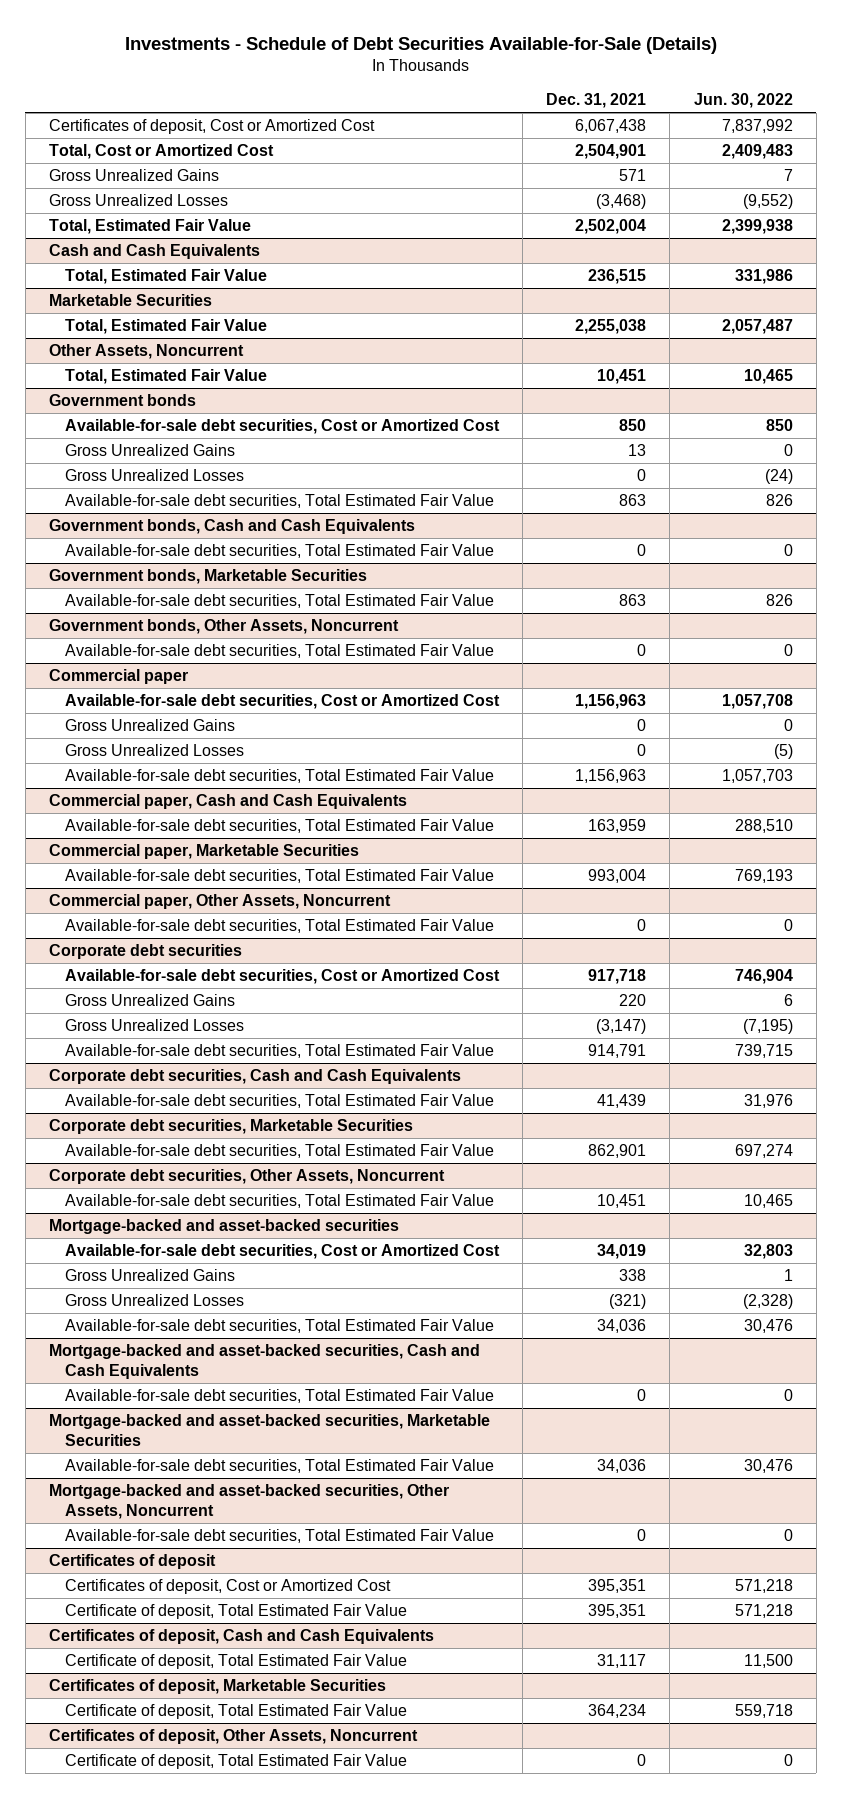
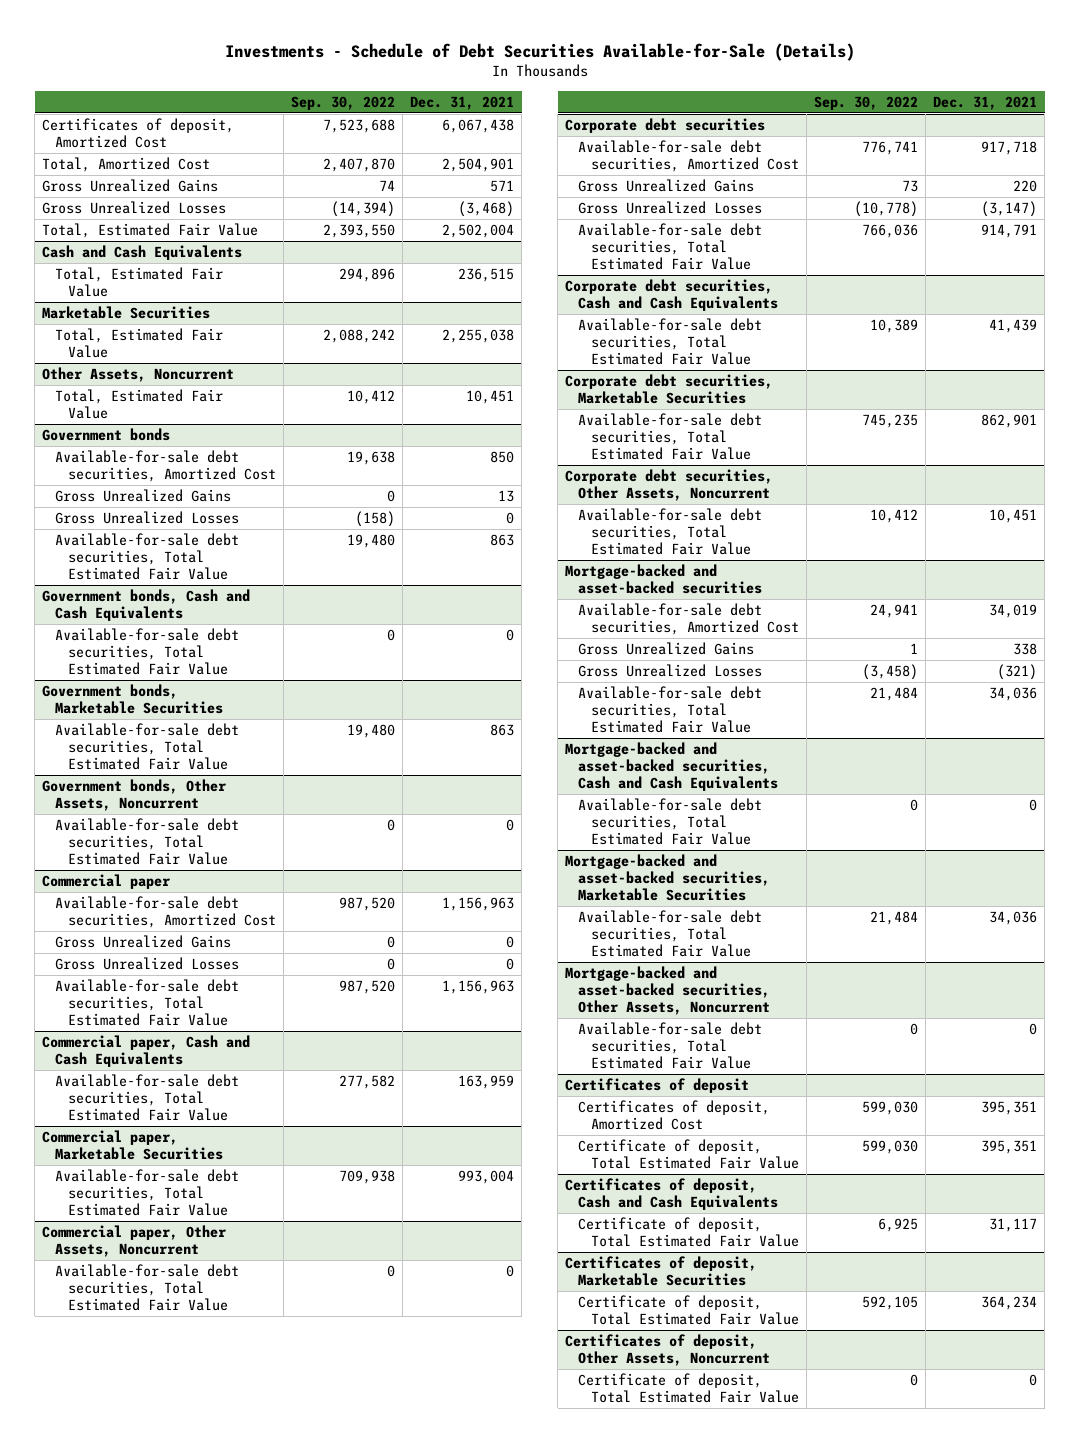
- | Dec. 31, 2021 | Jun. 30, 2022
+ | Sep. 30, 2022 | Dec. 31, 2021
- Certificates of deposit, Cost or Amortized Cost | 6,067,438 | 7,837,992
- Total, Cost or Amortized Cost | 2,504,901 | 2,409,483
+ Certificates of deposit, Amortized Cost | 7,523,688 | 6,067,438
+ Total, Amortized Cost | 2,407,870 | 2,504,901
@ Government bonds
- Available-for-sale debt securities, Cost or Amortized Cost | 850 | 850
+ Available-for-sale debt securities, Amortized Cost | 19,638 | 850
@ Commercial paper
- Available-for-sale debt securities, Cost or Amortized Cost | 1,156,963 | 1,057,708
+ Available-for-sale debt securities, Amortized Cost | 987,520 | 1,156,963
@ Corporate debt securities
- Available-for-sale debt securities, Cost or Amortized Cost | 917,718 | 746,904
+ Available-for-sale debt securities, Amortized Cost | 776,741 | 917,718
@ Mortgage-backed and asset-backed securities
- Available-for-sale debt securities, Cost or Amortized Cost | 34,019 | 32,803
+ Available-for-sale debt securities, Amortized Cost | 24,941 | 34,019
@ Certificates of deposit
- Certificates of deposit, Cost or Amortized Cost | 395,351 | 571,218
+ Certificates of deposit, Amortized Cost | 599,030 | 395,351

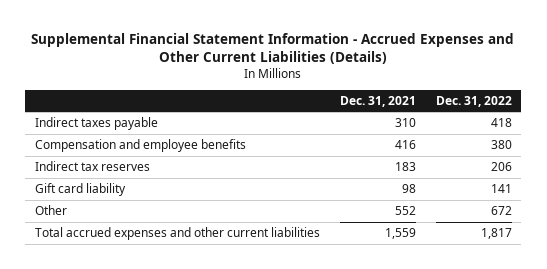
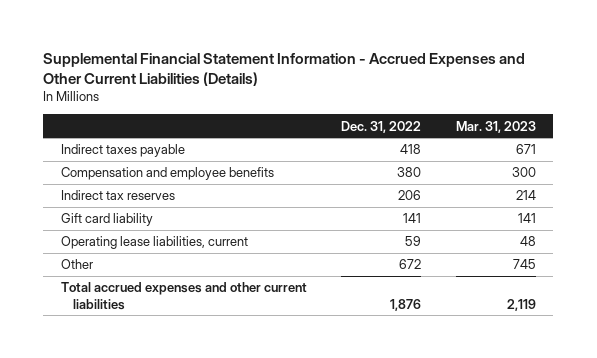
- | Dec. 31, 2021 | Dec. 31, 2022
+ | Dec. 31, 2022 | Mar. 31, 2023
+ Operating lease liabilities, current | 59 | 48
- Total accrued expenses and other current liabilities | 1,559 | 1,817
+ Total accrued expenses and other current liabilities | 1,876 | 2,119

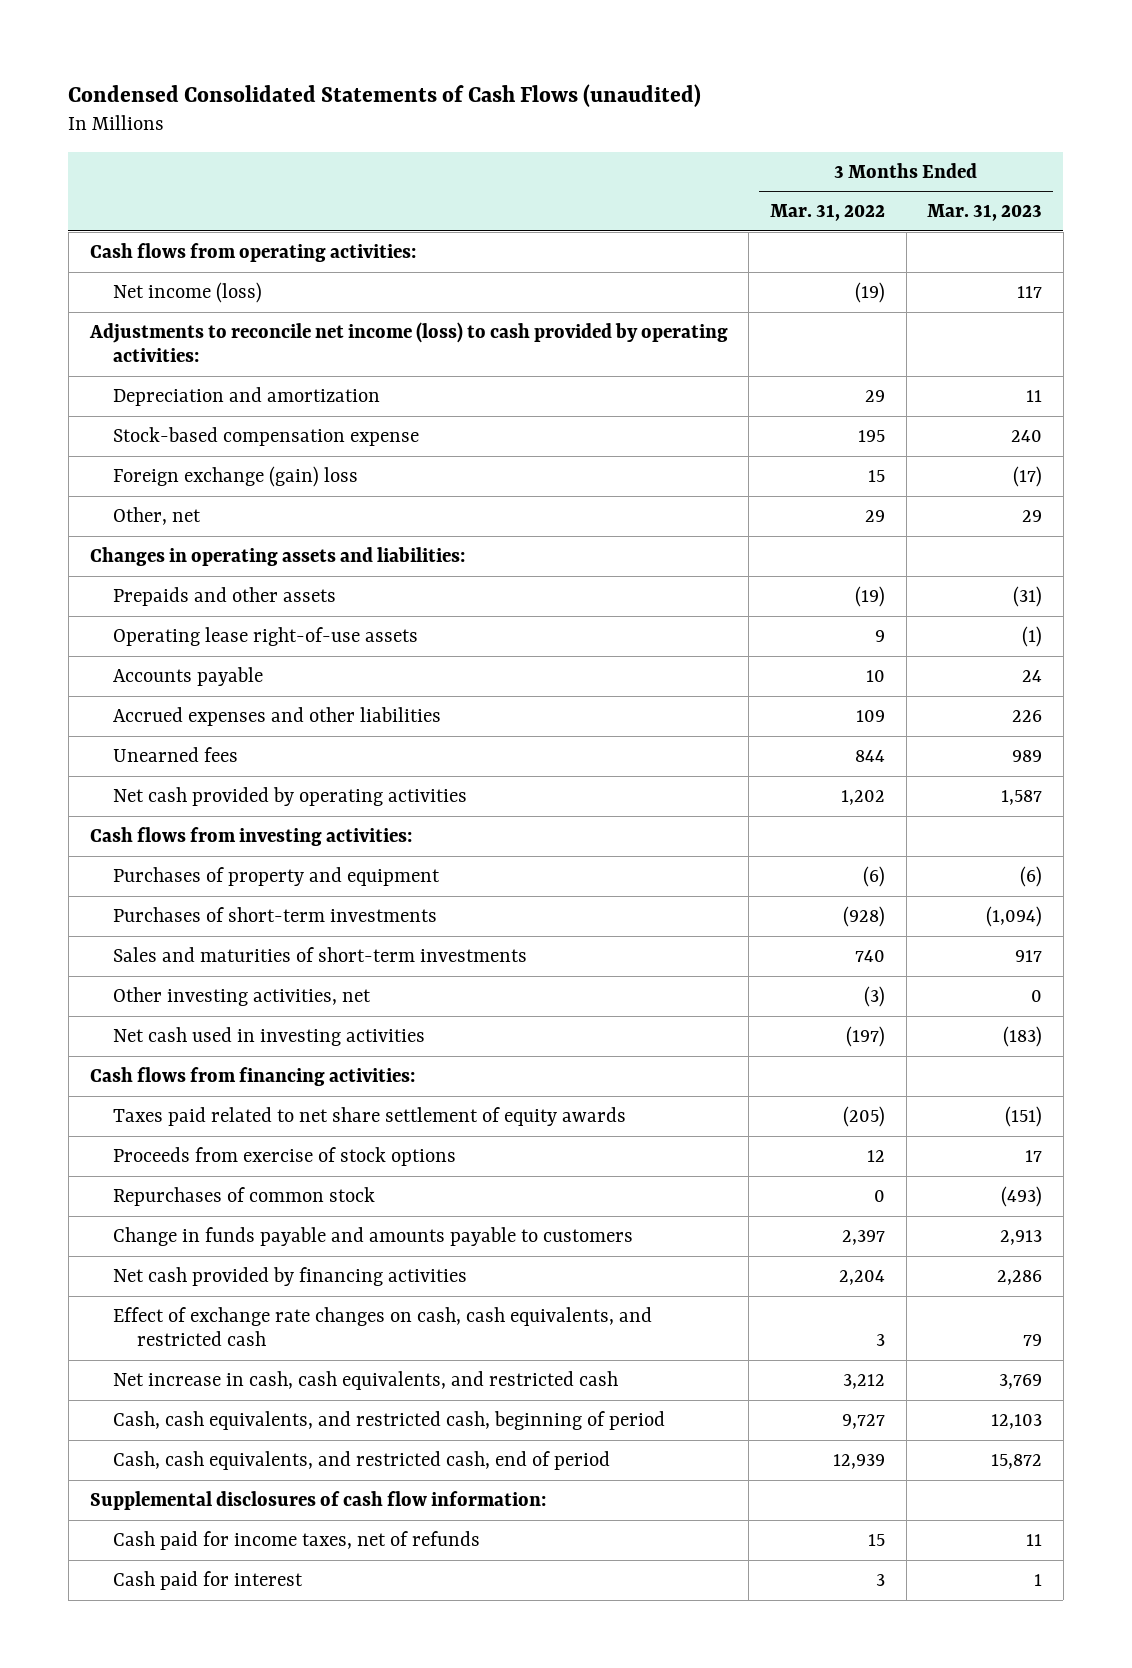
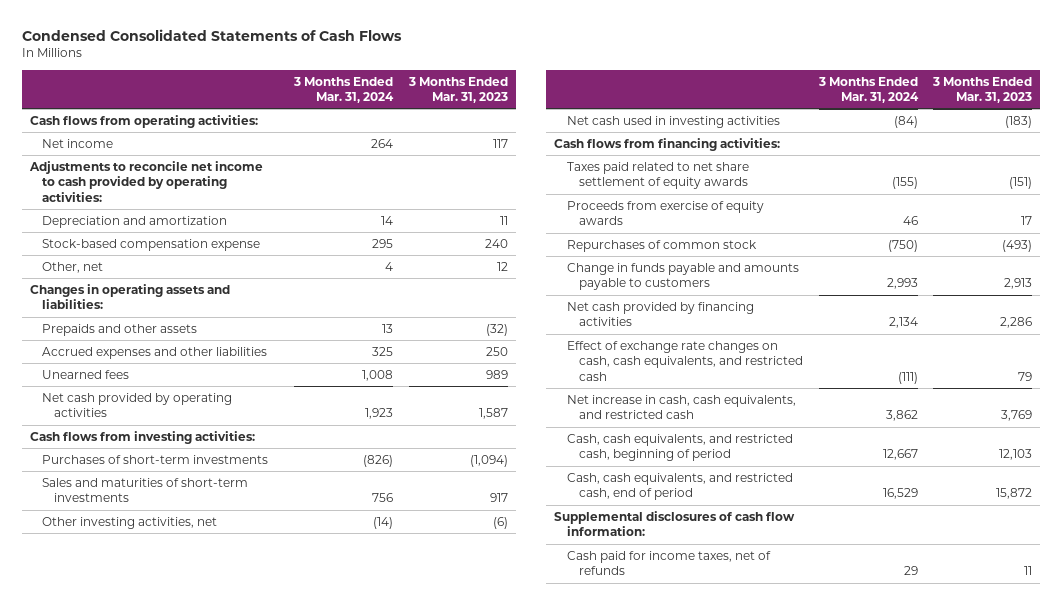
- Condensed Consolidated Statements of Cash Flows (unaudited)
+ Condensed Consolidated Statements of Cash Flows
- | 3 Months Ended Mar. 31, 2022 | 3 Months Ended Mar. 31, 2023
+ | 3 Months Ended Mar. 31, 2024 | 3 Months Ended Mar. 31, 2023
- Net income (loss) | (19) | 117
- Adjustments to reconcile net income (loss) to cash provided by operating activities:
+ Net income | 264 | 117
+ Adjustments to reconcile net income to cash provided by operating activities:
- Foreign exchange (gain) loss | 15 | (17)
- Other, net | 29 | 29
+ Other, net | 4 | 12
- Prepaids and other assets | (19) | (31)
- Operating lease right-of-use assets | 9 | (1)
- Accounts payable | 10 | 24
- Accrued expenses and other liabilities | 109 | 226
+ Prepaids and other assets | 13 | (32)
+ Accrued expenses and other liabilities | 325 | 250
- Purchases of property and equipment | (6) | (6)
- Other investing activities, net | (3) | 0
+ Other investing activities, net | (14) | (6)
- Proceeds from exercise of stock options | 12 | 17
+ Proceeds from exercise of equity awards | 46 | 17
- Cash paid for interest | 3 | 1

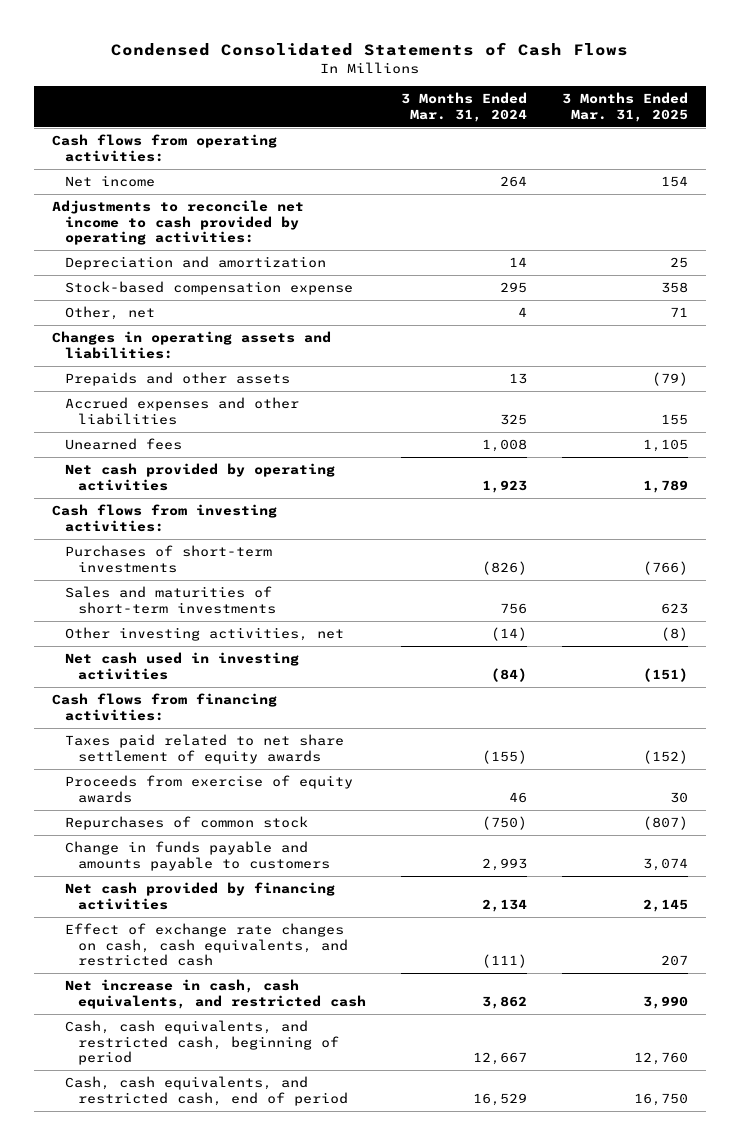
- | 3 Months Ended Mar. 31, 2024 | 3 Months Ended Mar. 31, 2023
+ | 3 Months Ended Mar. 31, 2024 | 3 Months Ended Mar. 31, 2025
- Supplemental disclosures of cash flow information:
- Cash paid for income taxes, net of refunds | 29 | 11

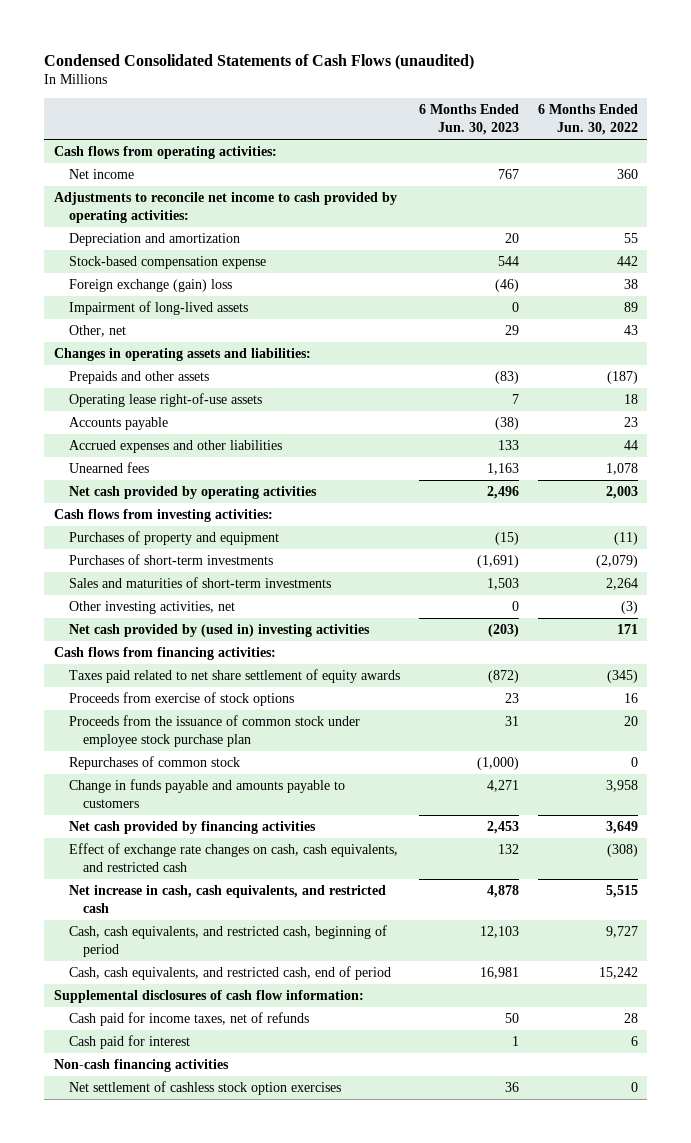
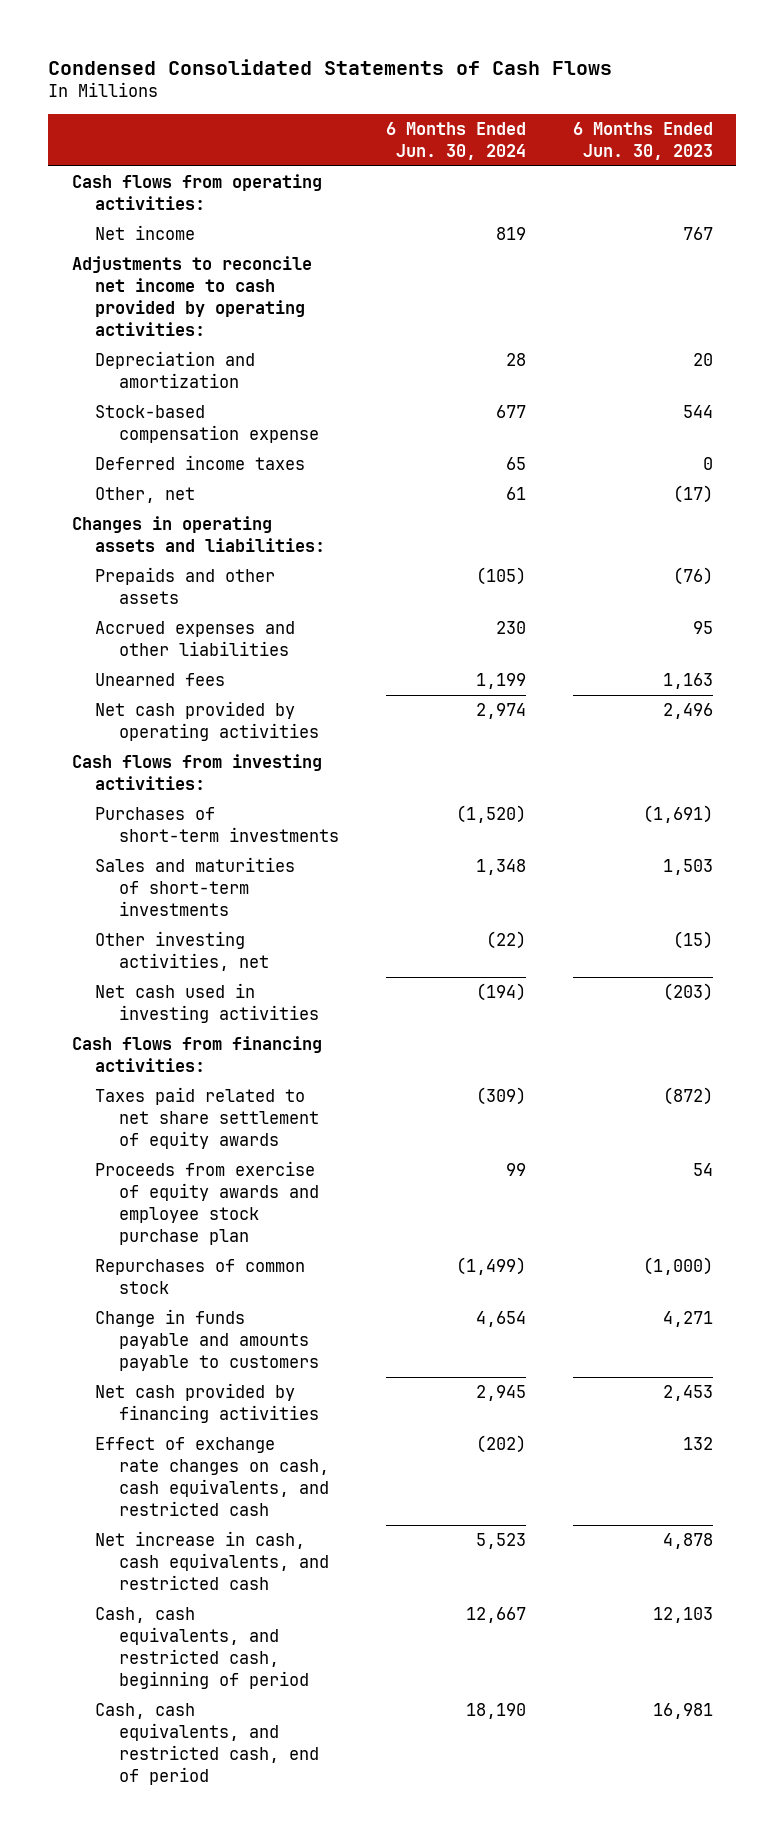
- Condensed Consolidated Statements of Cash Flows (unaudited)
+ Condensed Consolidated Statements of Cash Flows
- | 6 Months Ended Jun. 30, 2023 | 6 Months Ended Jun. 30, 2022
+ | 6 Months Ended Jun. 30, 2024 | 6 Months Ended Jun. 30, 2023
- Foreign exchange (gain) loss | (46) | 38
- Impairment of long-lived assets | 0 | 89
- Other, net | 29 | 43
+ Deferred income taxes | 65 | 0
+ Other, net | 61 | (17)
- Prepaids and other assets | (83) | (187)
- Operating lease right-of-use assets | 7 | 18
- Accounts payable | (38) | 23
- Accrued expenses and other liabilities | 133 | 44
+ Prepaids and other assets | (105) | (76)
+ Accrued expenses and other liabilities | 230 | 95
- Purchases of property and equipment | (15) | (11)
- Other investing activities, net | 0 | (3)
- Net cash provided by (used in) investing activities | (203) | 171
+ Other investing activities, net | (22) | (15)
+ Net cash used in investing activities | (194) | (203)
- Proceeds from exercise of stock options | 23 | 16
- Proceeds from the issuance of common stock under employee stock purchase plan | 31 | 20
+ Proceeds from exercise of equity awards and employee stock purchase plan | 99 | 54
- Supplemental disclosures of cash flow information:
- Cash paid for income taxes, net of refunds | 50 | 28
- Cash paid for interest | 1 | 6
- Non-cash financing activities
- Net settlement of cashless stock option exercises | 36 | 0

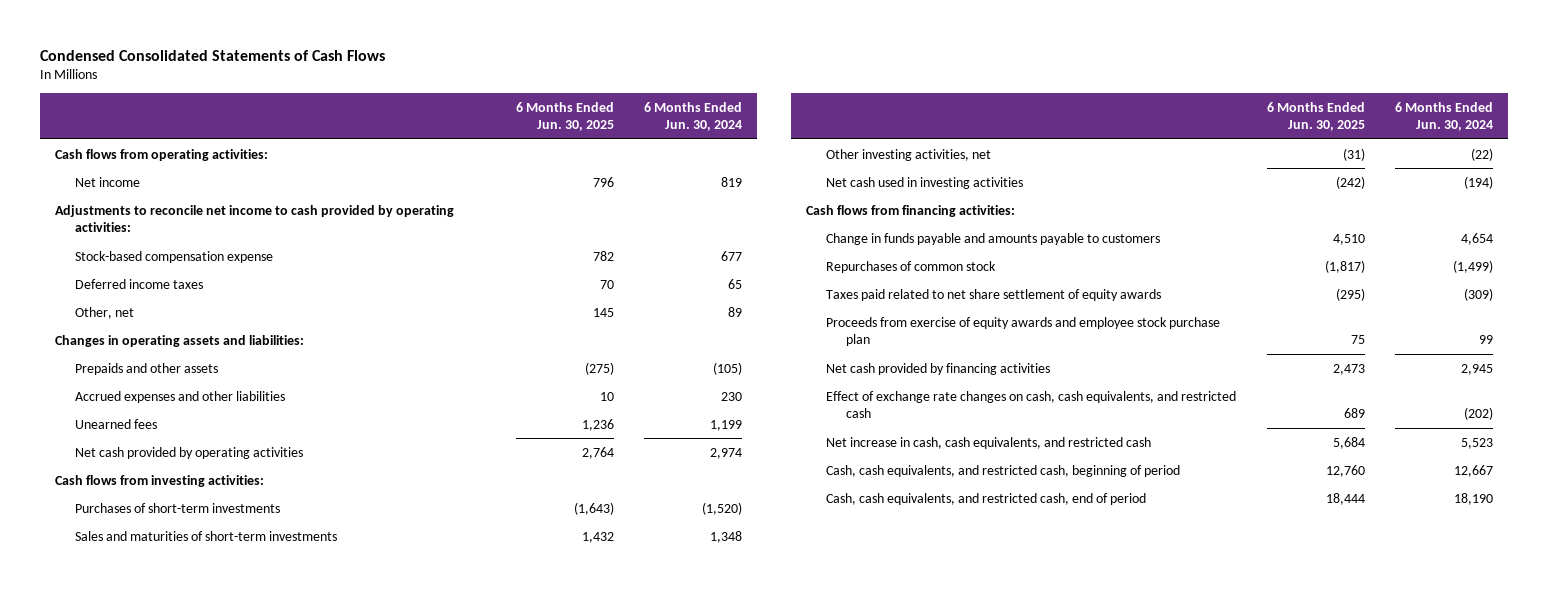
- | 6 Months Ended Jun. 30, 2024 | 6 Months Ended Jun. 30, 2023
+ | 6 Months Ended Jun. 30, 2025 | 6 Months Ended Jun. 30, 2024
- Depreciation and amortization | 28 | 20
- Other, net | 61 | (17)
+ Other, net | 145 | 89
moved up: Change in funds payable and amounts payable to customers | 4,510 | 4,654
moved up: Repurchases of common stock | (1,817) | (1,499)

